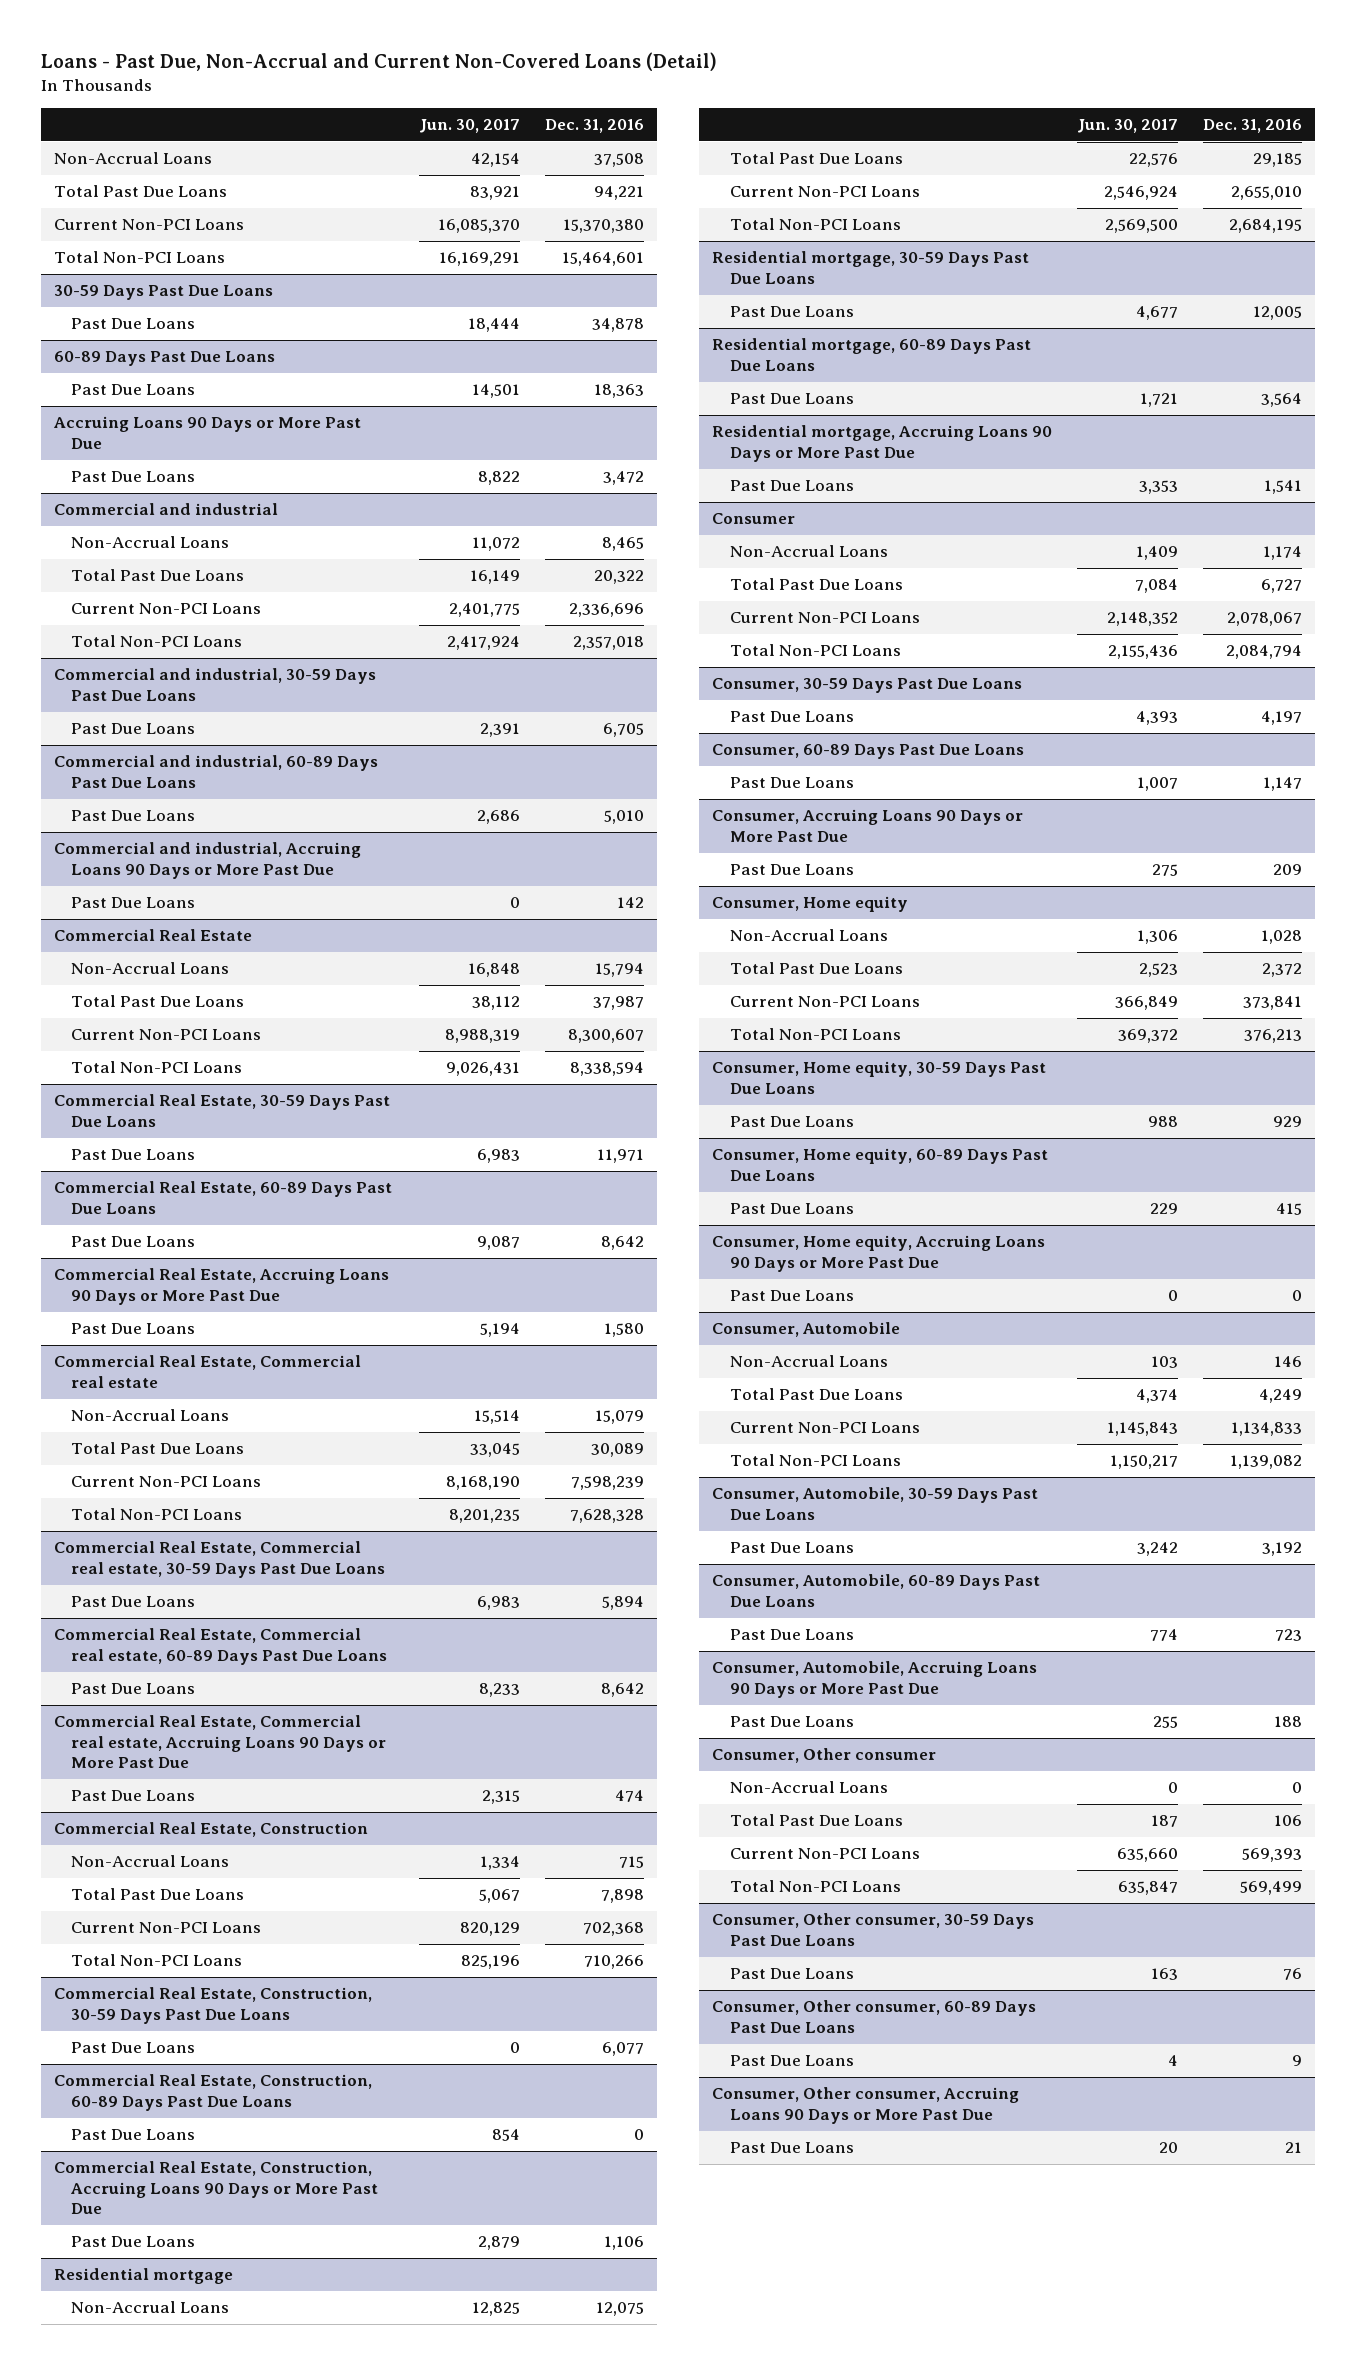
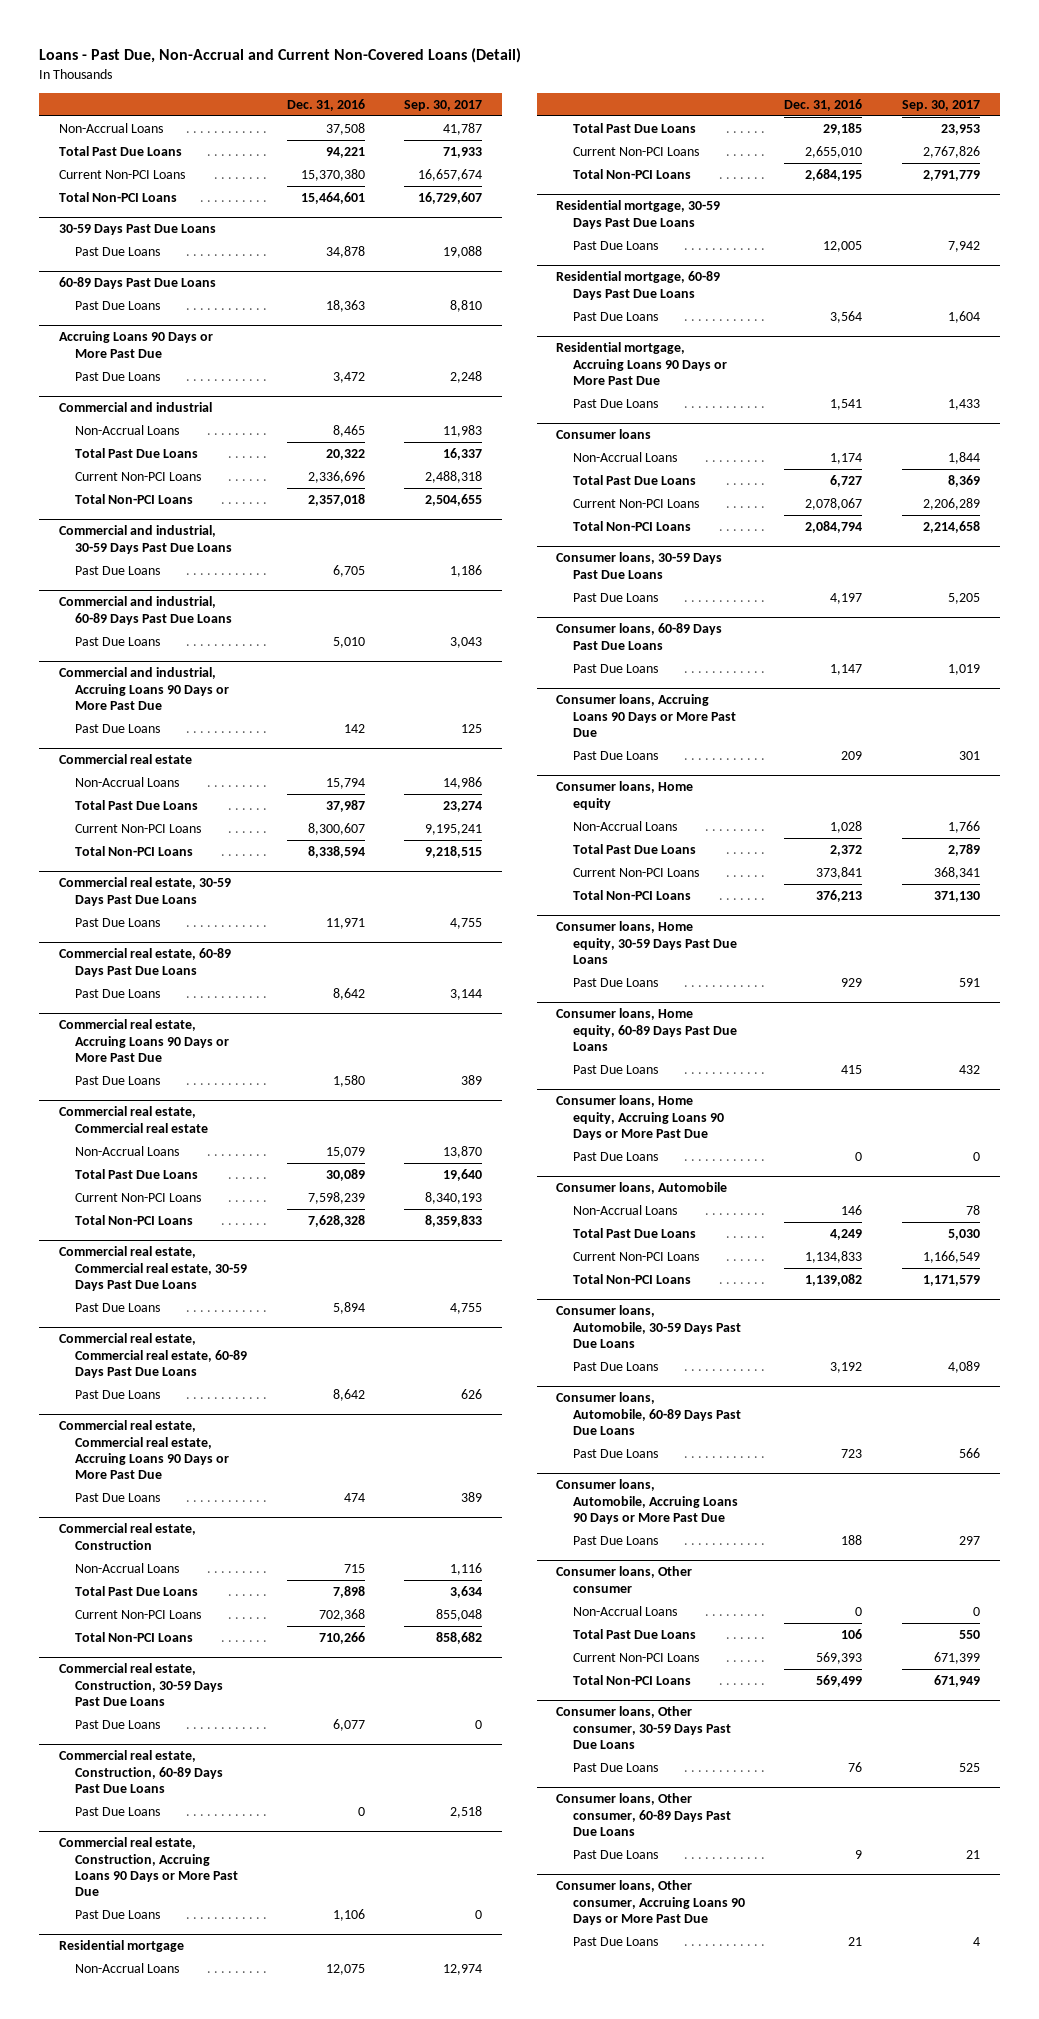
- | Jun. 30, 2017 | Dec. 31, 2016
+ | Dec. 31, 2016 | Sep. 30, 2017
- Commercial Real Estate
+ Commercial real estate
- Commercial Real Estate, 30-59 Days Past Due Loans
+ Commercial real estate, 30-59 Days Past Due Loans
- Commercial Real Estate, 60-89 Days Past Due Loans
+ Commercial real estate, 60-89 Days Past Due Loans
- Commercial Real Estate, Accruing Loans 90 Days or More Past Due
+ Commercial real estate, Accruing Loans 90 Days or More Past Due
- Commercial Real Estate, Commercial real estate
+ Commercial real estate, Commercial real estate
- Commercial Real Estate, Commercial real estate, 30-59 Days Past Due Loans
+ Commercial real estate, Commercial real estate, 30-59 Days Past Due Loans
- Commercial Real Estate, Commercial real estate, 60-89 Days Past Due Loans
+ Commercial real estate, Commercial real estate, 60-89 Days Past Due Loans
- Commercial Real Estate, Commercial real estate, Accruing Loans 90 Days or More Past Due
+ Commercial real estate, Commercial real estate, Accruing Loans 90 Days or More Past Due
- Commercial Real Estate, Construction
+ Commercial real estate, Construction
- Commercial Real Estate, Construction, 30-59 Days Past Due Loans
+ Commercial real estate, Construction, 30-59 Days Past Due Loans
- Commercial Real Estate, Construction, 60-89 Days Past Due Loans
+ Commercial real estate, Construction, 60-89 Days Past Due Loans
- Commercial Real Estate, Construction, Accruing Loans 90 Days or More Past Due
+ Commercial real estate, Construction, Accruing Loans 90 Days or More Past Due
- Consumer
+ Consumer loans
- Consumer, 30-59 Days Past Due Loans
+ Consumer loans, 30-59 Days Past Due Loans
- Consumer, 60-89 Days Past Due Loans
+ Consumer loans, 60-89 Days Past Due Loans
- Consumer, Accruing Loans 90 Days or More Past Due
+ Consumer loans, Accruing Loans 90 Days or More Past Due
- Consumer, Home equity
+ Consumer loans, Home equity
- Consumer, Home equity, 30-59 Days Past Due Loans
+ Consumer loans, Home equity, 30-59 Days Past Due Loans
- Consumer, Home equity, 60-89 Days Past Due Loans
+ Consumer loans, Home equity, 60-89 Days Past Due Loans
- Consumer, Home equity, Accruing Loans 90 Days or More Past Due
+ Consumer loans, Home equity, Accruing Loans 90 Days or More Past Due
- Consumer, Automobile
+ Consumer loans, Automobile
- Consumer, Automobile, 30-59 Days Past Due Loans
+ Consumer loans, Automobile, 30-59 Days Past Due Loans
- Consumer, Automobile, 60-89 Days Past Due Loans
+ Consumer loans, Automobile, 60-89 Days Past Due Loans
- Consumer, Automobile, Accruing Loans 90 Days or More Past Due
+ Consumer loans, Automobile, Accruing Loans 90 Days or More Past Due
- Consumer, Other consumer
+ Consumer loans, Other consumer
- Consumer, Other consumer, 30-59 Days Past Due Loans
+ Consumer loans, Other consumer, 30-59 Days Past Due Loans
- Consumer, Other consumer, 60-89 Days Past Due Loans
+ Consumer loans, Other consumer, 60-89 Days Past Due Loans
- Consumer, Other consumer, Accruing Loans 90 Days or More Past Due
+ Consumer loans, Other consumer, Accruing Loans 90 Days or More Past Due

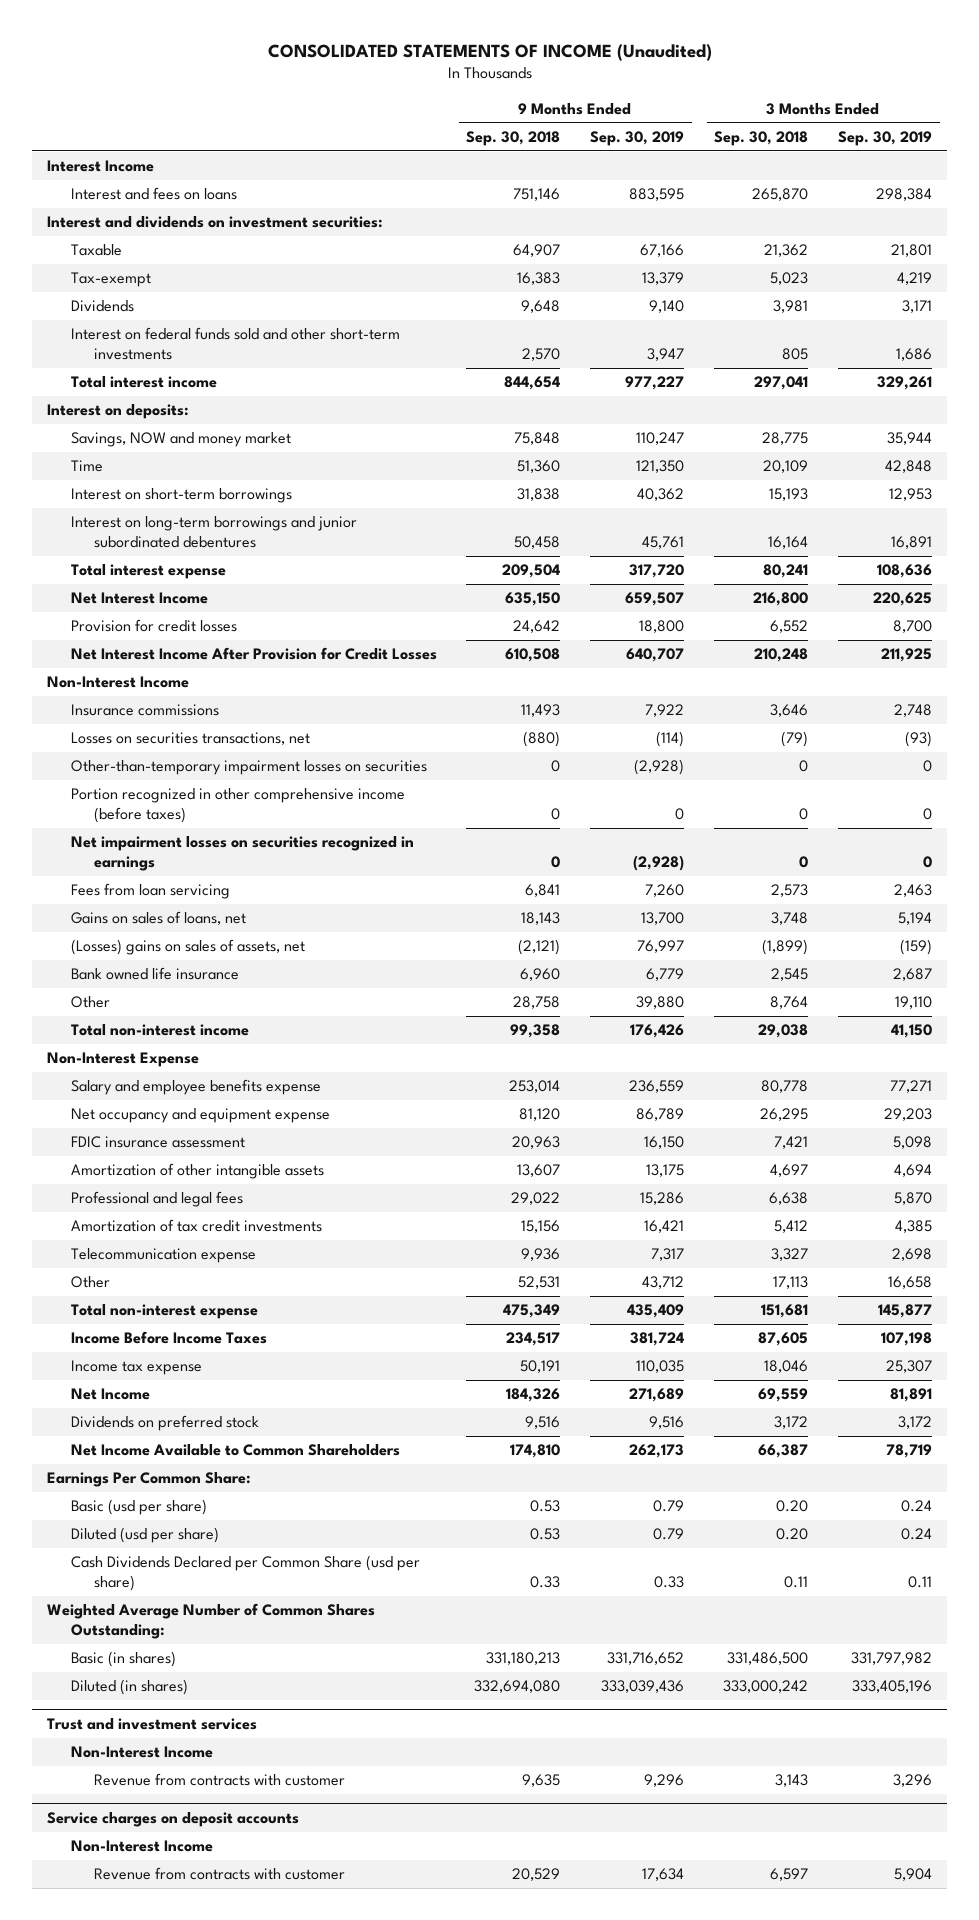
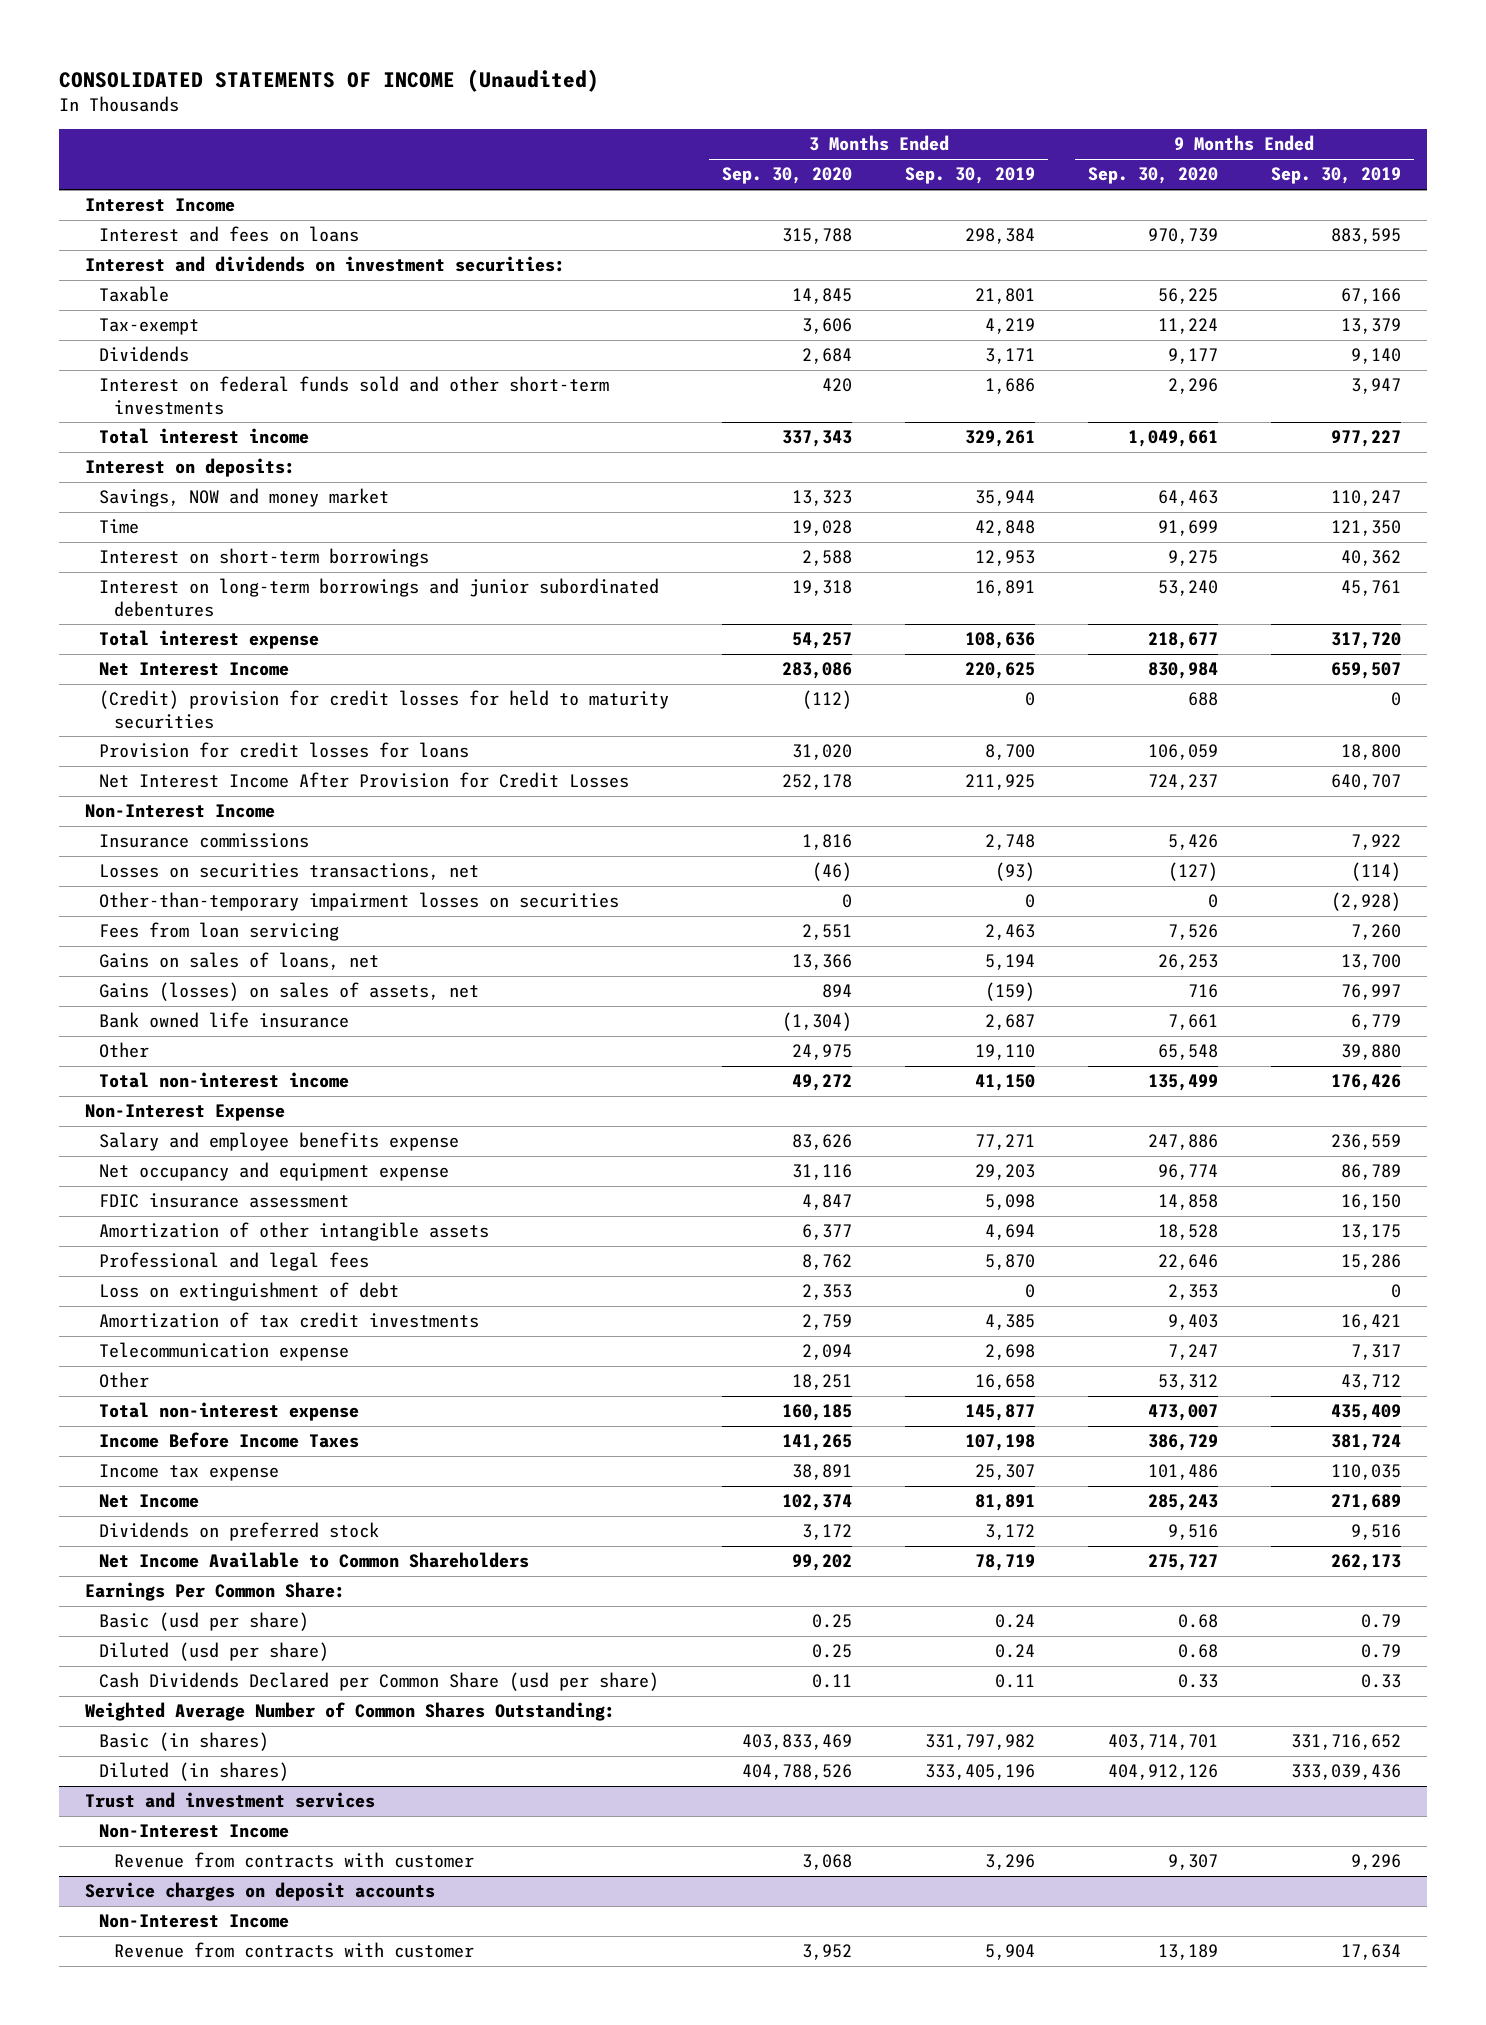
- | 9 Months Ended Sep. 30, 2018 | 9 Months Ended Sep. 30, 2019 | 3 Months Ended Sep. 30, 2018 | 3 Months Ended Sep. 30, 2019
+ | 3 Months Ended Sep. 30, 2020 | 3 Months Ended Sep. 30, 2019 | 9 Months Ended Sep. 30, 2020 | 9 Months Ended Sep. 30, 2019
- Provision for credit losses | 24,642 | 18,800 | 6,552 | 8,700
+ (Credit) provision for credit losses for held to maturity securities | (112) | 0 | 688 | 0
+ Provision for credit losses for loans | 31,020 | 8,700 | 106,059 | 18,800
- Portion recognized in other comprehensive income (before taxes) | 0 | 0 | 0 | 0
- Net impairment losses on securities recognized in earnings | 0 | (2,928) | 0 | 0
- (Losses) gains on sales of assets, net | (2,121) | 76,997 | (1,899) | (159)
+ Gains (losses) on sales of assets, net | 894 | (159) | 716 | 76,997
+ Loss on extinguishment of debt | 2,353 | 0 | 2,353 | 0

